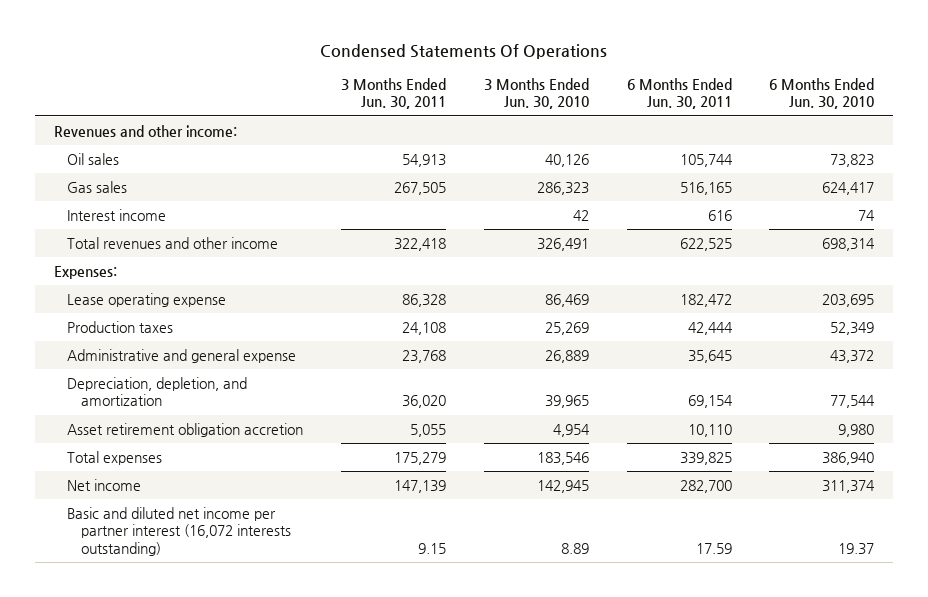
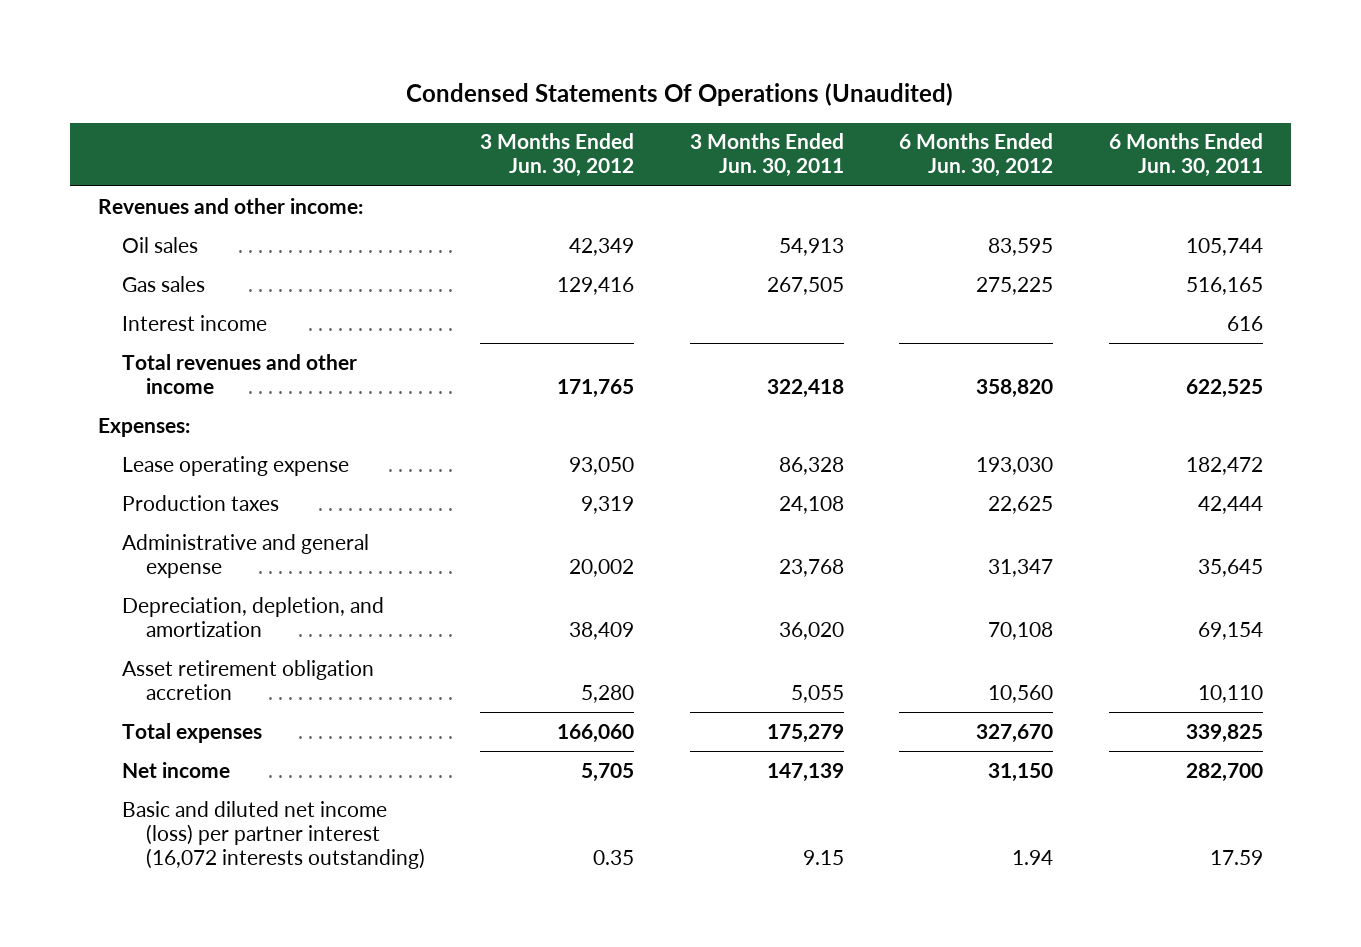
- Condensed Statements Of Operations
+ Condensed Statements Of Operations (Unaudited)
- | 3 Months Ended Jun. 30, 2011 | 3 Months Ended Jun. 30, 2010 | 6 Months Ended Jun. 30, 2011 | 6 Months Ended Jun. 30, 2010
+ | 3 Months Ended Jun. 30, 2012 | 3 Months Ended Jun. 30, 2011 | 6 Months Ended Jun. 30, 2012 | 6 Months Ended Jun. 30, 2011
- Basic and diluted net income per partner interest (16,072 interests outstanding) | 9.15 | 8.89 | 17.59 | 19.37
+ Basic and diluted net income (loss) per partner interest (16,072 interests outstanding) | 0.35 | 9.15 | 1.94 | 17.59

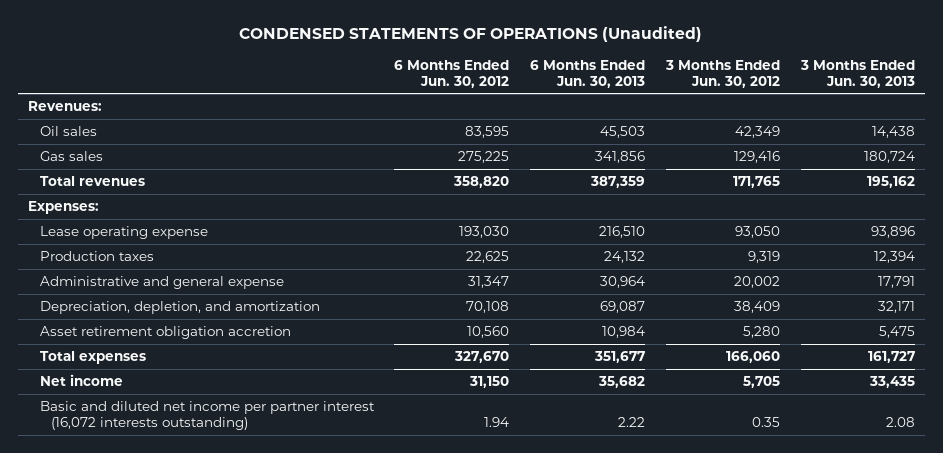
- Condensed Statements Of Operations (Unaudited)
+ CONDENSED STATEMENTS OF OPERATIONS (Unaudited)
- | 3 Months Ended Jun. 30, 2012 | 3 Months Ended Jun. 30, 2011 | 6 Months Ended Jun. 30, 2012 | 6 Months Ended Jun. 30, 2011
+ | 6 Months Ended Jun. 30, 2012 | 6 Months Ended Jun. 30, 2013 | 3 Months Ended Jun. 30, 2012 | 3 Months Ended Jun. 30, 2013
- Revenues and other income:
+ Revenues:
- Interest income | | | | 616
- Total revenues and other income | 171,765 | 322,418 | 358,820 | 622,525
+ Total revenues | 358,820 | 387,359 | 171,765 | 195,162
- Basic and diluted net income (loss) per partner interest (16,072 interests outstanding) | 0.35 | 9.15 | 1.94 | 17.59
+ Basic and diluted net income per partner interest (16,072 interests outstanding) | 1.94 | 2.22 | 0.35 | 2.08

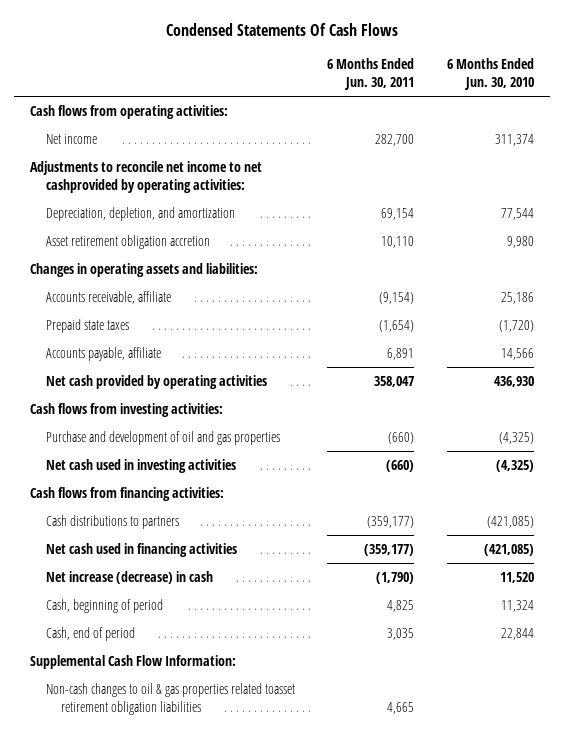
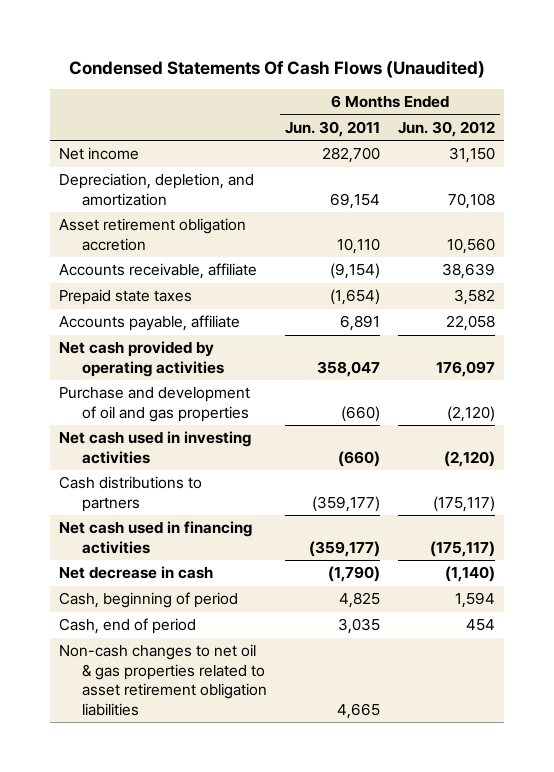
- Condensed Statements Of Cash Flows
+ Condensed Statements Of Cash Flows (Unaudited)
- | 6 Months Ended Jun. 30, 2011 | 6 Months Ended Jun. 30, 2010
+ | 6 Months Ended Jun. 30, 2011 | 6 Months Ended Jun. 30, 2012
- Cash flows from operating activities:
- Adjustments to reconcile net income to net cashprovided by operating activities:
- Changes in operating assets and liabilities:
- Cash flows from investing activities:
- Cash flows from financing activities:
- Net increase (decrease) in cash | (1,790) | 11,520
+ Net decrease in cash | (1,790) | (1,140)
- Supplemental Cash Flow Information:
- Non-cash changes to oil & gas properties related toasset retirement obligation liabilities | 4,665 |
+ Non-cash changes to net oil & gas properties related to asset retirement obligation liabilities | 4,665 |

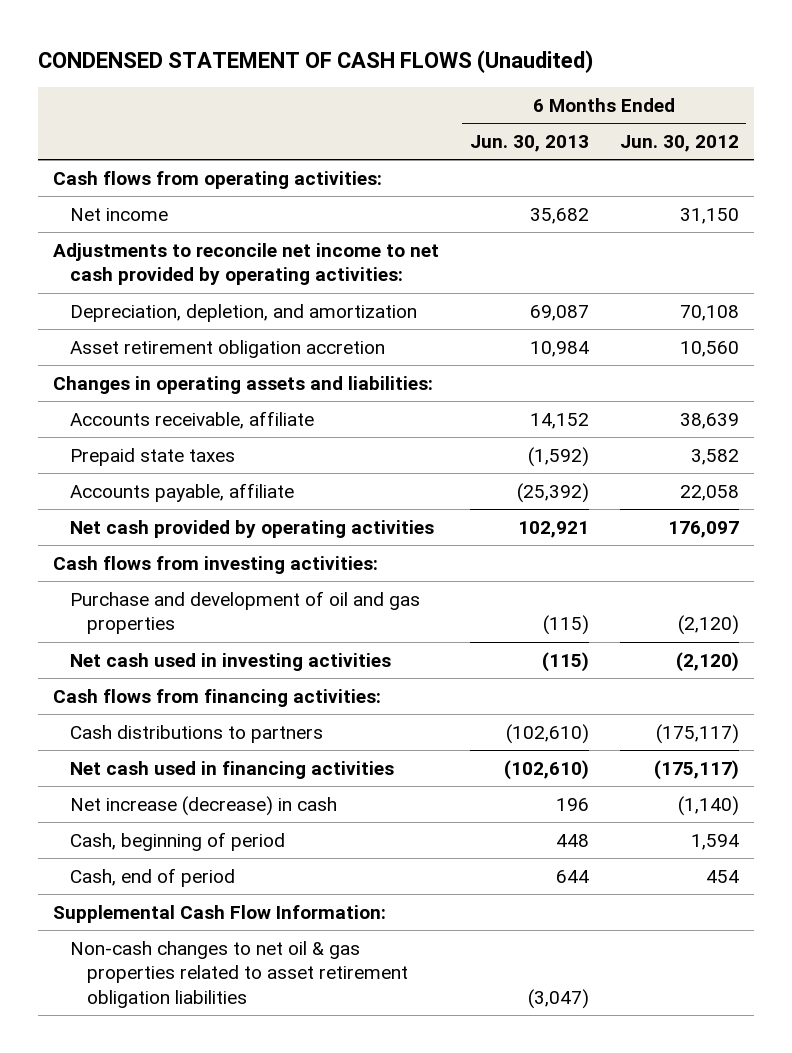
- Condensed Statements Of Cash Flows (Unaudited)
+ CONDENSED STATEMENT OF CASH FLOWS (Unaudited)
- | 6 Months Ended Jun. 30, 2011 | 6 Months Ended Jun. 30, 2012
+ | 6 Months Ended Jun. 30, 2013 | 6 Months Ended Jun. 30, 2012
+ Cash flows from operating activities:
+ Adjustments to reconcile net income to net cash provided by operating activities:
+ Changes in operating assets and liabilities:
+ Cash flows from investing activities:
+ Cash flows from financing activities:
- Net decrease in cash | (1,790) | (1,140)
+ Net increase (decrease) in cash | 196 | (1,140)
+ Supplemental Cash Flow Information:

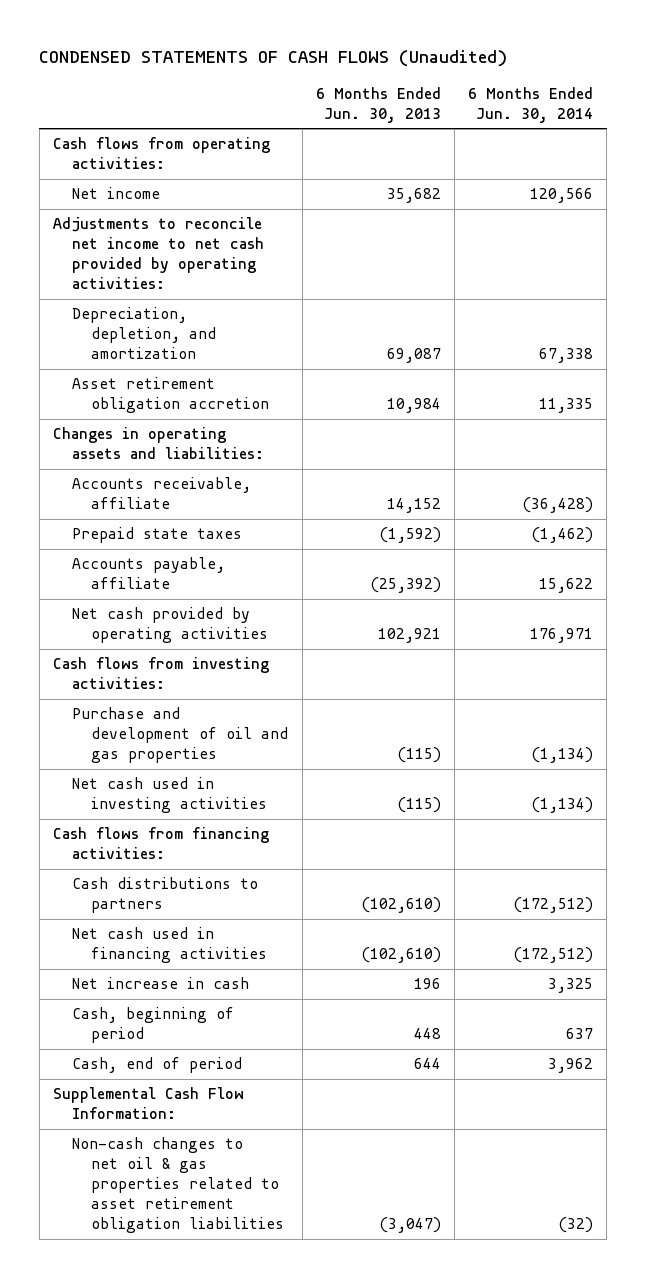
- CONDENSED STATEMENT OF CASH FLOWS (Unaudited)
+ CONDENSED STATEMENTS OF CASH FLOWS (Unaudited)
- | 6 Months Ended Jun. 30, 2013 | 6 Months Ended Jun. 30, 2012
+ | 6 Months Ended Jun. 30, 2013 | 6 Months Ended Jun. 30, 2014
- Net increase (decrease) in cash | 196 | (1,140)
+ Net increase in cash | 196 | 3,325

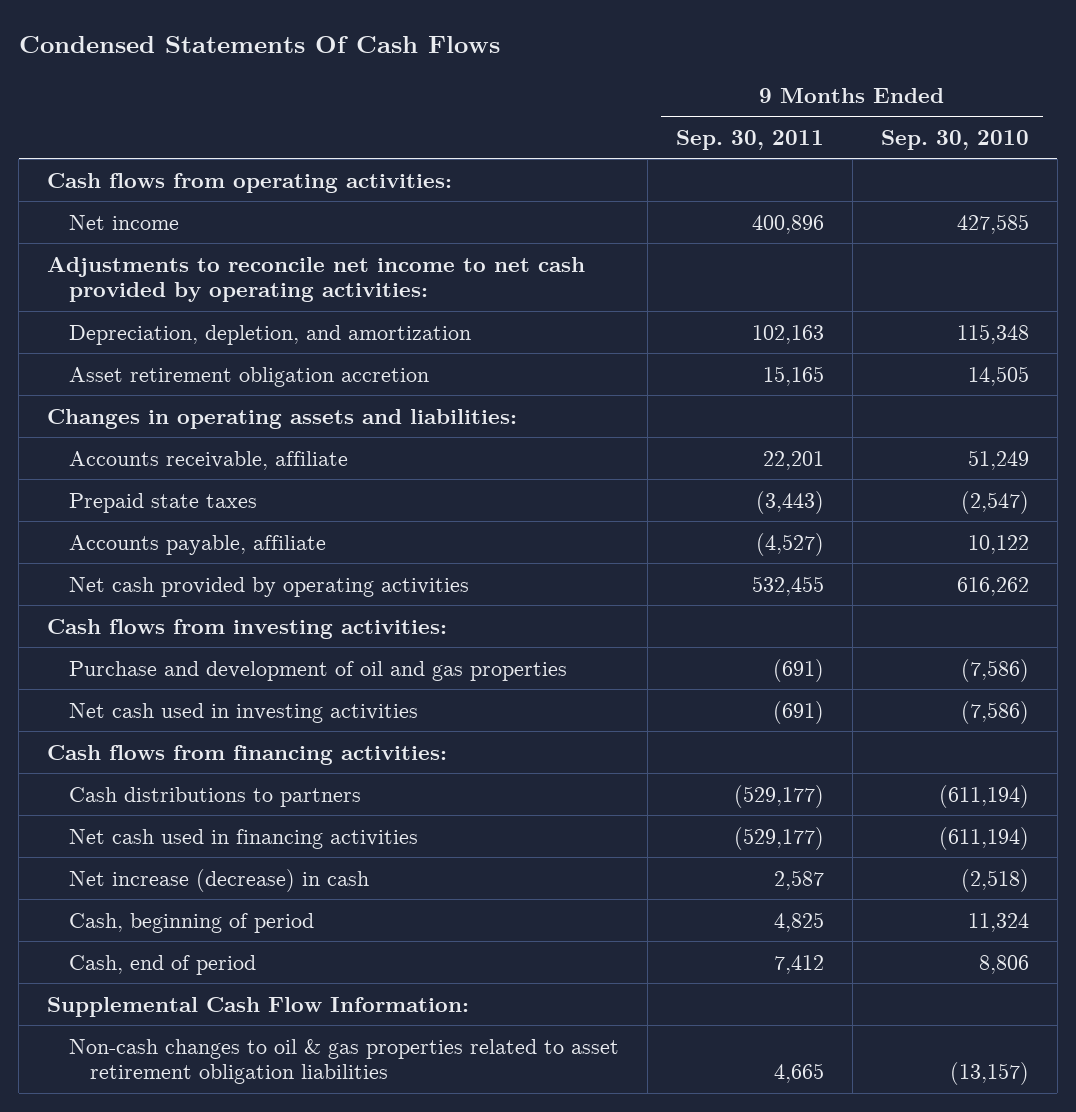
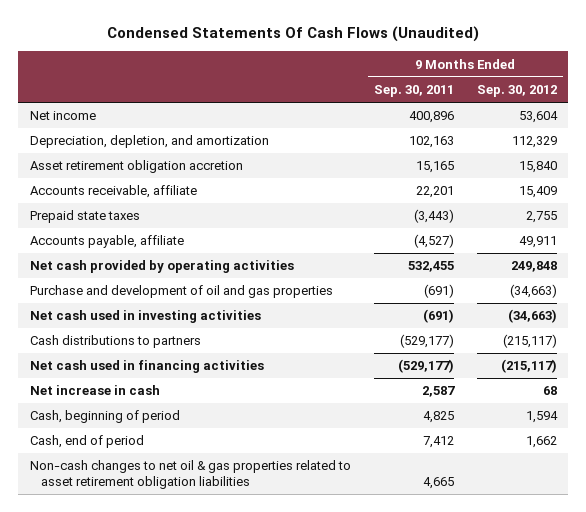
- Condensed Statements Of Cash Flows
+ Condensed Statements Of Cash Flows (Unaudited)
- | 9 Months Ended Sep. 30, 2011 | 9 Months Ended Sep. 30, 2010
+ | 9 Months Ended Sep. 30, 2011 | 9 Months Ended Sep. 30, 2012
- Cash flows from operating activities:
- Adjustments to reconcile net income to net cash provided by operating activities:
- Changes in operating assets and liabilities:
- Cash flows from investing activities:
- Cash flows from financing activities:
- Net increase (decrease) in cash | 2,587 | (2,518)
+ Net increase in cash | 2,587 | 68
- Supplemental Cash Flow Information:
- Non-cash changes to oil & gas properties related to asset retirement obligation liabilities | 4,665 | (13,157)
+ Non-cash changes to net oil & gas properties related to asset retirement obligation liabilities | 4,665 |

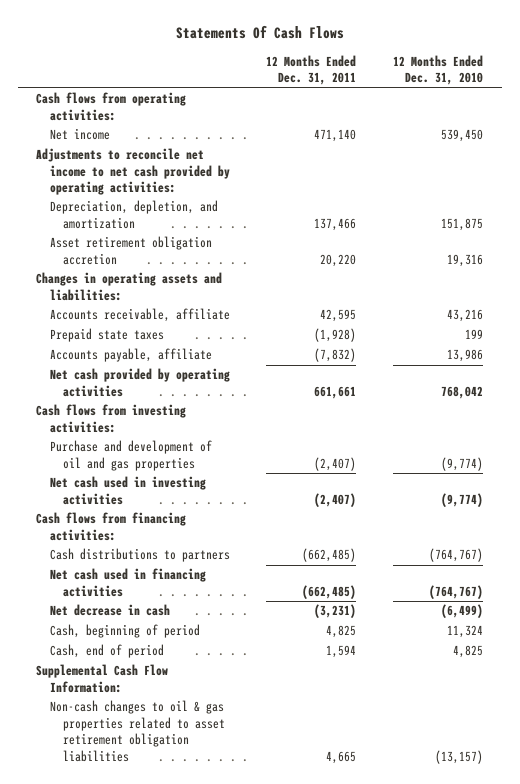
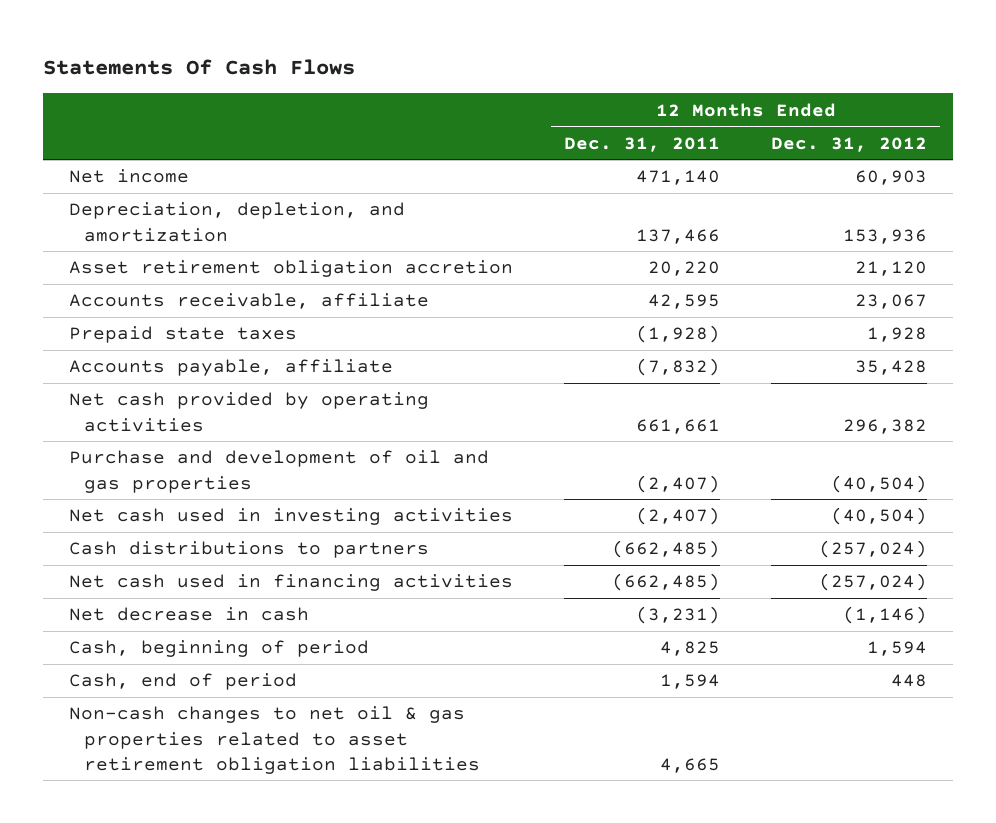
- | 12 Months Ended Dec. 31, 2011 | 12 Months Ended Dec. 31, 2010
+ | 12 Months Ended Dec. 31, 2011 | 12 Months Ended Dec. 31, 2012
- Cash flows from operating activities:
- Adjustments to reconcile net income to net cash provided by operating activities:
- Changes in operating assets and liabilities:
- Cash flows from investing activities:
- Cash flows from financing activities:
- Supplemental Cash Flow Information:
- Non-cash changes to oil & gas properties related to asset retirement obligation liabilities | 4,665 | (13,157)
+ Non-cash changes to net oil & gas properties related to asset retirement obligation liabilities | 4,665 |

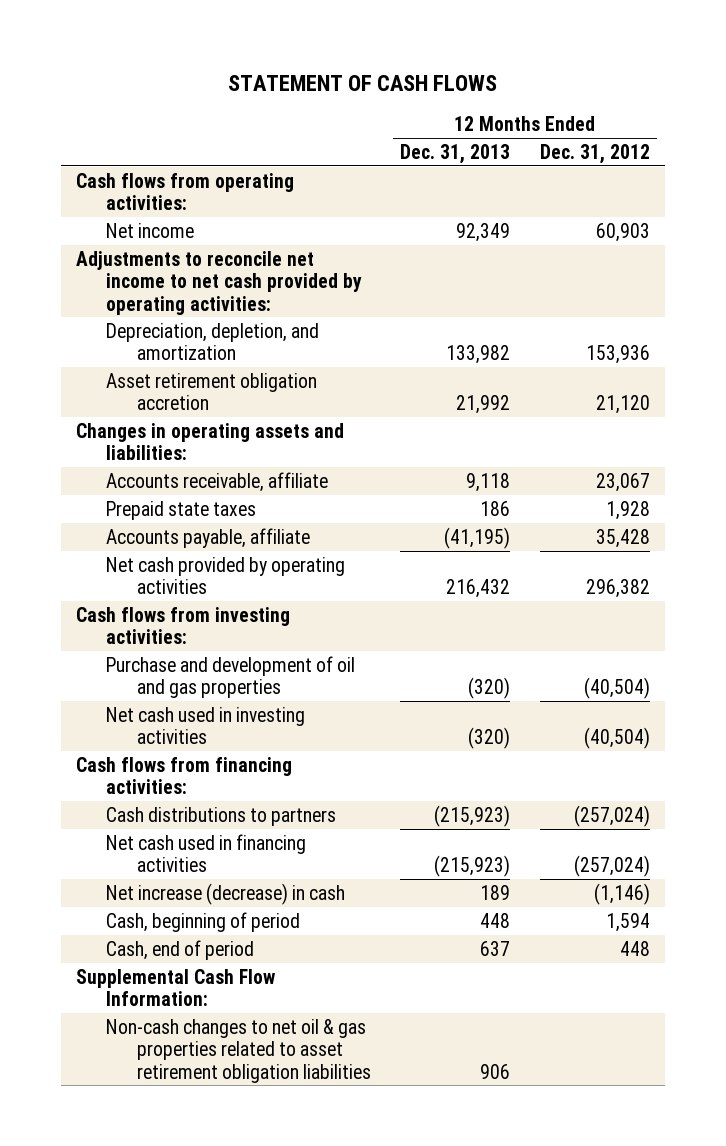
- Statements Of Cash Flows
+ STATEMENT OF CASH FLOWS
- | 12 Months Ended Dec. 31, 2011 | 12 Months Ended Dec. 31, 2012
+ | 12 Months Ended Dec. 31, 2013 | 12 Months Ended Dec. 31, 2012
+ Cash flows from operating activities:
+ Adjustments to reconcile net income to net cash provided by operating activities:
+ Changes in operating assets and liabilities:
+ Cash flows from investing activities:
+ Cash flows from financing activities:
- Net decrease in cash | (3,231) | (1,146)
+ Net increase (decrease) in cash | 189 | (1,146)
+ Supplemental Cash Flow Information:

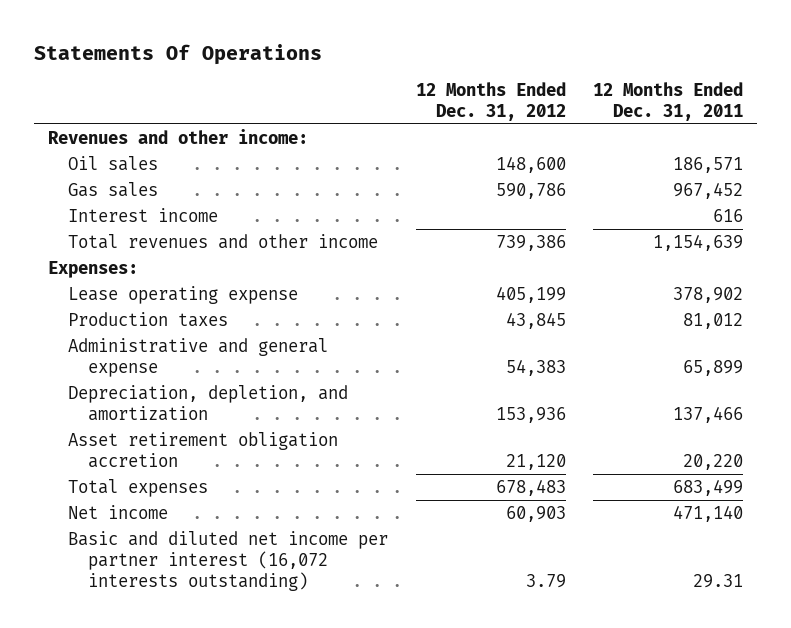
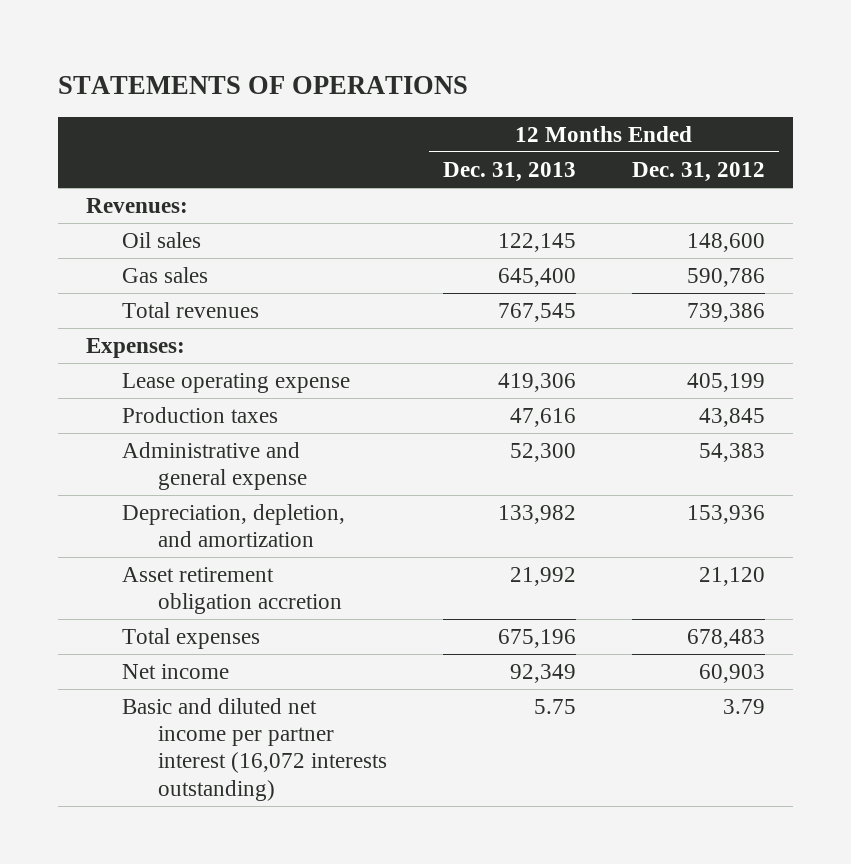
- Statements Of Operations
+ STATEMENTS OF OPERATIONS
- | 12 Months Ended Dec. 31, 2012 | 12 Months Ended Dec. 31, 2011
+ | 12 Months Ended Dec. 31, 2013 | 12 Months Ended Dec. 31, 2012
- Revenues and other income:
+ Revenues:
- Interest income | | 616
- Total revenues and other income | 739,386 | 1,154,639
+ Total revenues | 767,545 | 739,386

